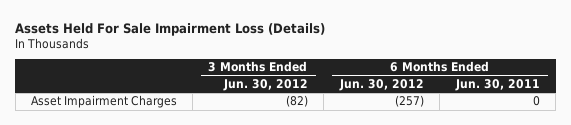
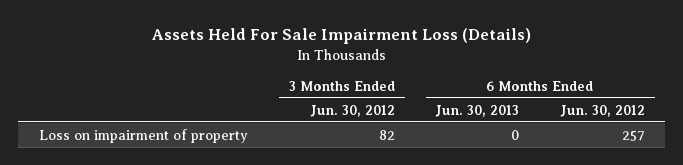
- | 3 Months Ended Jun. 30, 2012 | 6 Months Ended Jun. 30, 2012 | 6 Months Ended Jun. 30, 2011
+ | 3 Months Ended Jun. 30, 2012 | 6 Months Ended Jun. 30, 2013 | 6 Months Ended Jun. 30, 2012
- Asset Impairment Charges | (82) | (257) | 0
+ Loss on impairment of property | 82 | 0 | 257

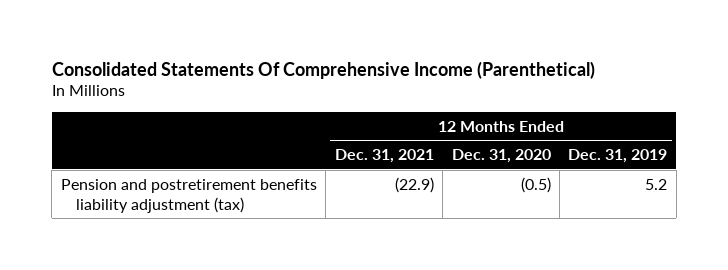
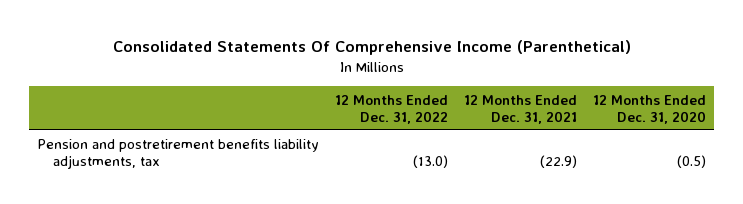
- | 12 Months Ended Dec. 31, 2021 | 12 Months Ended Dec. 31, 2020 | 12 Months Ended Dec. 31, 2019
+ | 12 Months Ended Dec. 31, 2022 | 12 Months Ended Dec. 31, 2021 | 12 Months Ended Dec. 31, 2020
- Pension and postretirement benefits liability adjustment (tax) | (22.9) | (0.5) | 5.2
+ Pension and postretirement benefits liability adjustments, tax | (13.0) | (22.9) | (0.5)

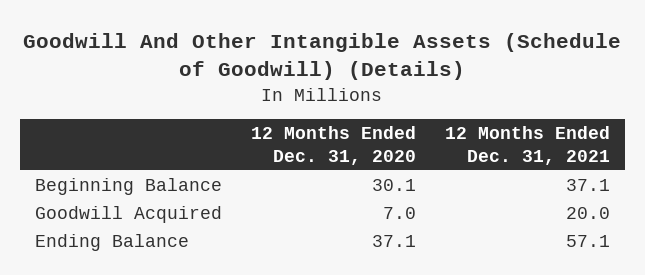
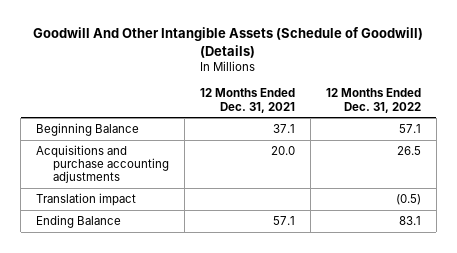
- | 12 Months Ended Dec. 31, 2020 | 12 Months Ended Dec. 31, 2021
+ | 12 Months Ended Dec. 31, 2021 | 12 Months Ended Dec. 31, 2022
- Goodwill Acquired | 7.0 | 20.0
+ Acquisitions and purchase accounting adjustments | 20.0 | 26.5
+ Translation impact | | (0.5)

